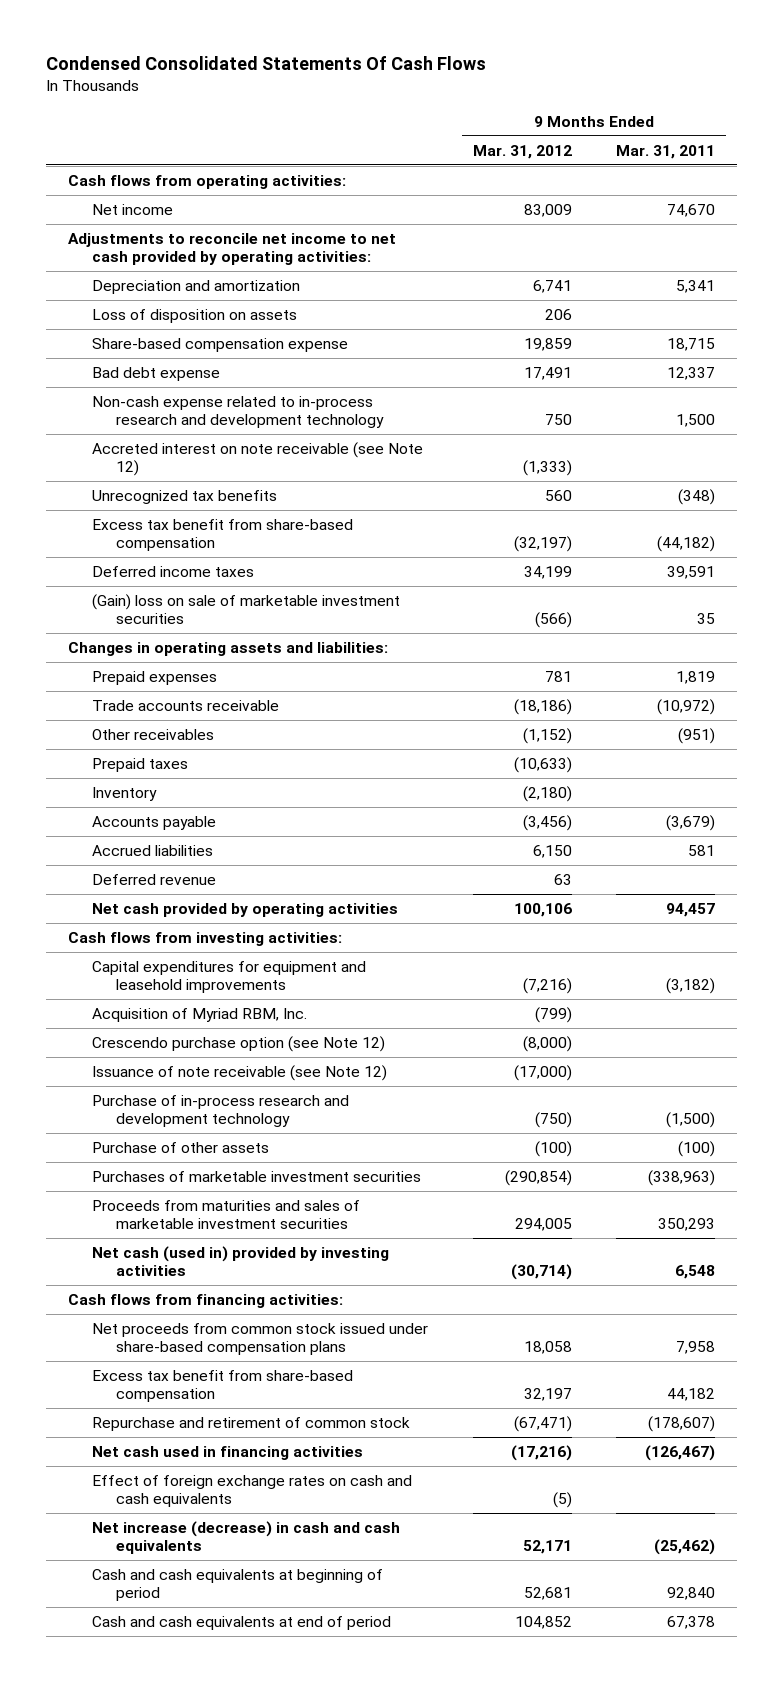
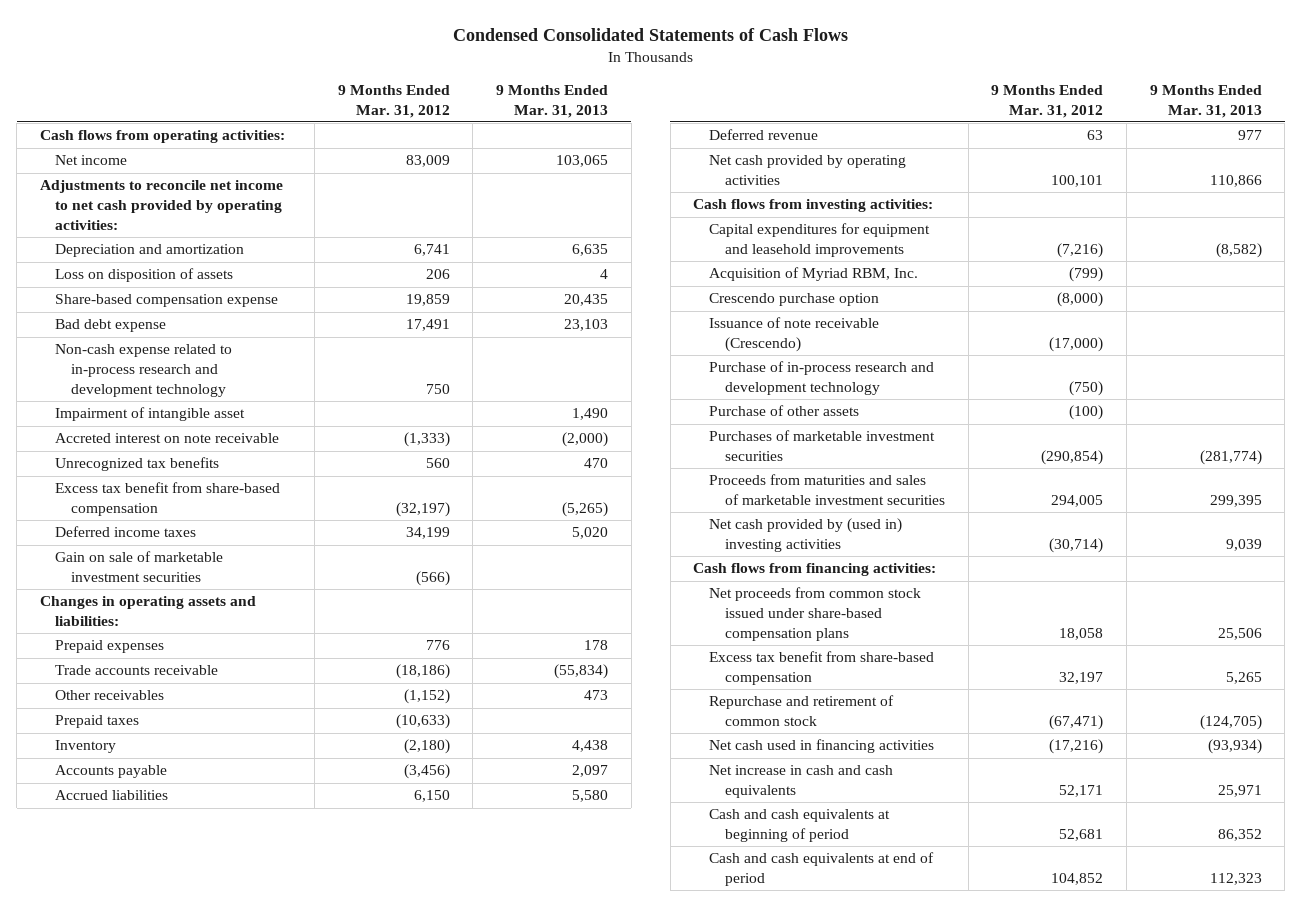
- Condensed Consolidated Statements Of Cash Flows
+ Condensed Consolidated Statements of Cash Flows
- | 9 Months Ended Mar. 31, 2012 | 9 Months Ended Mar. 31, 2011
+ | 9 Months Ended Mar. 31, 2012 | 9 Months Ended Mar. 31, 2013
- Loss of disposition on assets | 206 |
+ Loss on disposition of assets | 206 | 4
- Accreted interest on note receivable (see Note 12) | (1,333) |
+ Impairment of intangible asset | | 1,490
+ Accreted interest on note receivable | (1,333) | (2,000)
- (Gain) loss on sale of marketable investment securities | (566) | 35
+ Gain on sale of marketable investment securities | (566) |
- Prepaid expenses | 781 | 1,819
+ Prepaid expenses | 776 | 178
- Net cash provided by operating activities | 100,106 | 94,457
+ Net cash provided by operating activities | 100,101 | 110,866
- Crescendo purchase option (see Note 12) | (8,000) |
- Issuance of note receivable (see Note 12) | (17,000) |
+ Crescendo purchase option | (8,000) |
+ Issuance of note receivable (Crescendo) | (17,000) |
- Net cash (used in) provided by investing activities | (30,714) | 6,548
+ Net cash provided by (used in) investing activities | (30,714) | 9,039
- Effect of foreign exchange rates on cash and cash equivalents | (5) |
- Net increase (decrease) in cash and cash equivalents | 52,171 | (25,462)
+ Net increase in cash and cash equivalents | 52,171 | 25,971

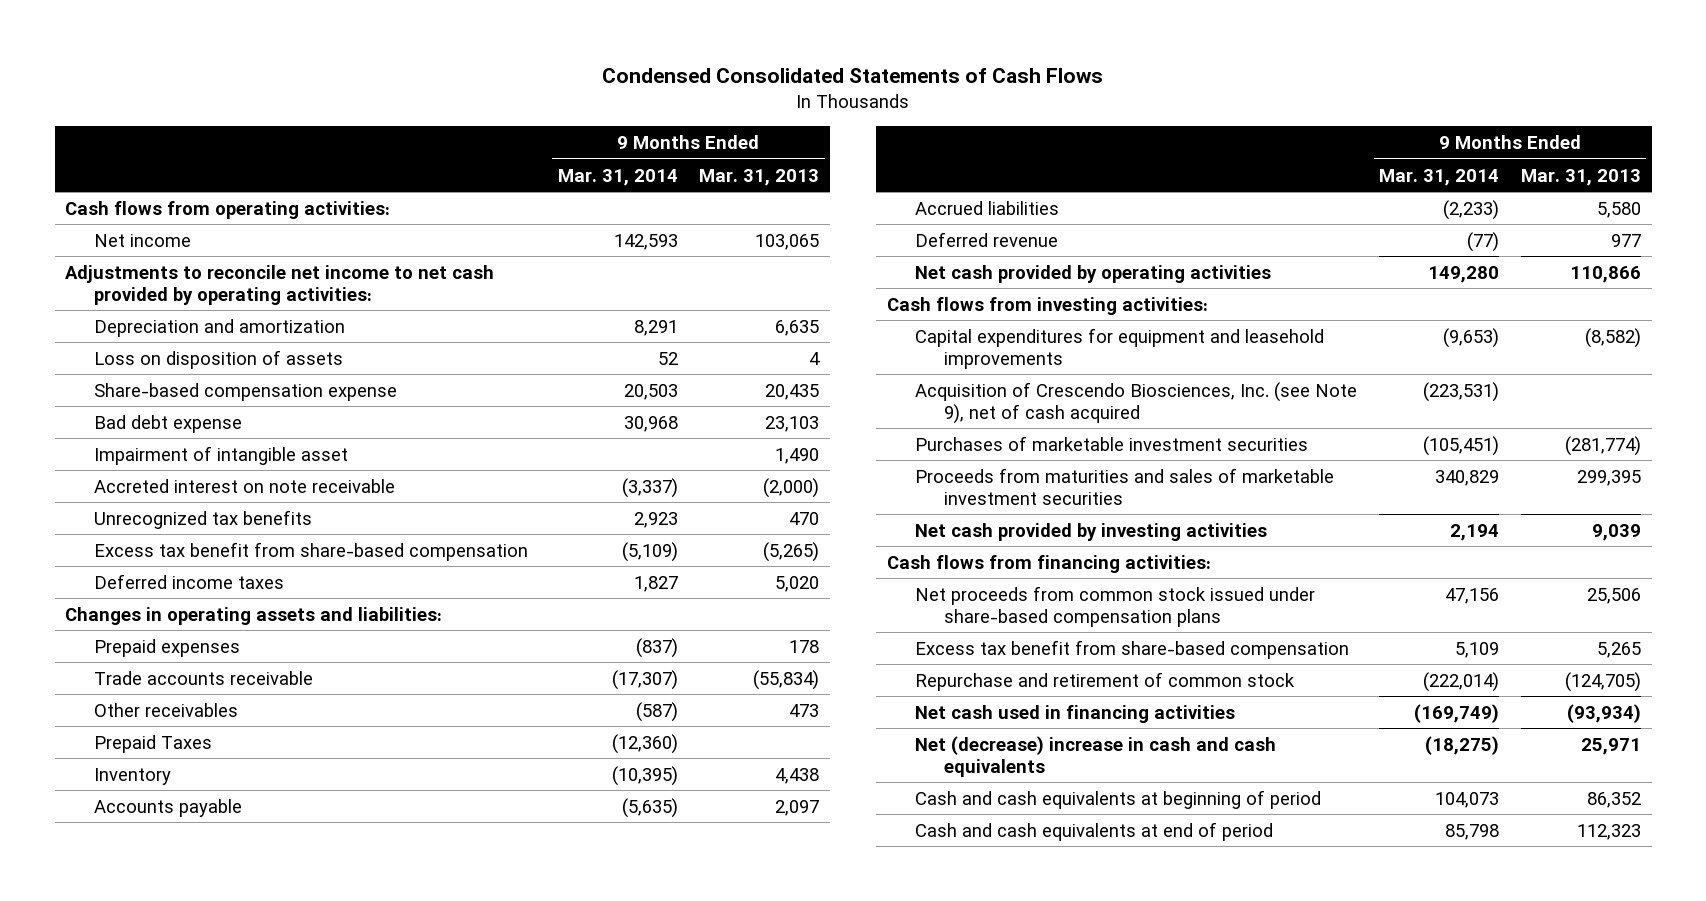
- | 9 Months Ended Mar. 31, 2012 | 9 Months Ended Mar. 31, 2013
+ | 9 Months Ended Mar. 31, 2014 | 9 Months Ended Mar. 31, 2013
- Non-cash expense related to in-process research and development technology | 750 |
- Gain on sale of marketable investment securities | (566) |
- Prepaid taxes | (10,633) |
+ Prepaid Taxes | (12,360) |
- Acquisition of Myriad RBM, Inc. | (799) |
- Crescendo purchase option | (8,000) |
- Issuance of note receivable (Crescendo) | (17,000) |
- Purchase of in-process research and development technology | (750) |
- Purchase of other assets | (100) |
+ Acquisition of Crescendo Biosciences, Inc. (see Note 9), net of cash acquired | (223,531) |
- Net cash provided by (used in) investing activities | (30,714) | 9,039
+ Net cash provided by investing activities | 2,194 | 9,039
- Net increase in cash and cash equivalents | 52,171 | 25,971
+ Net (decrease) increase in cash and cash equivalents | (18,275) | 25,971

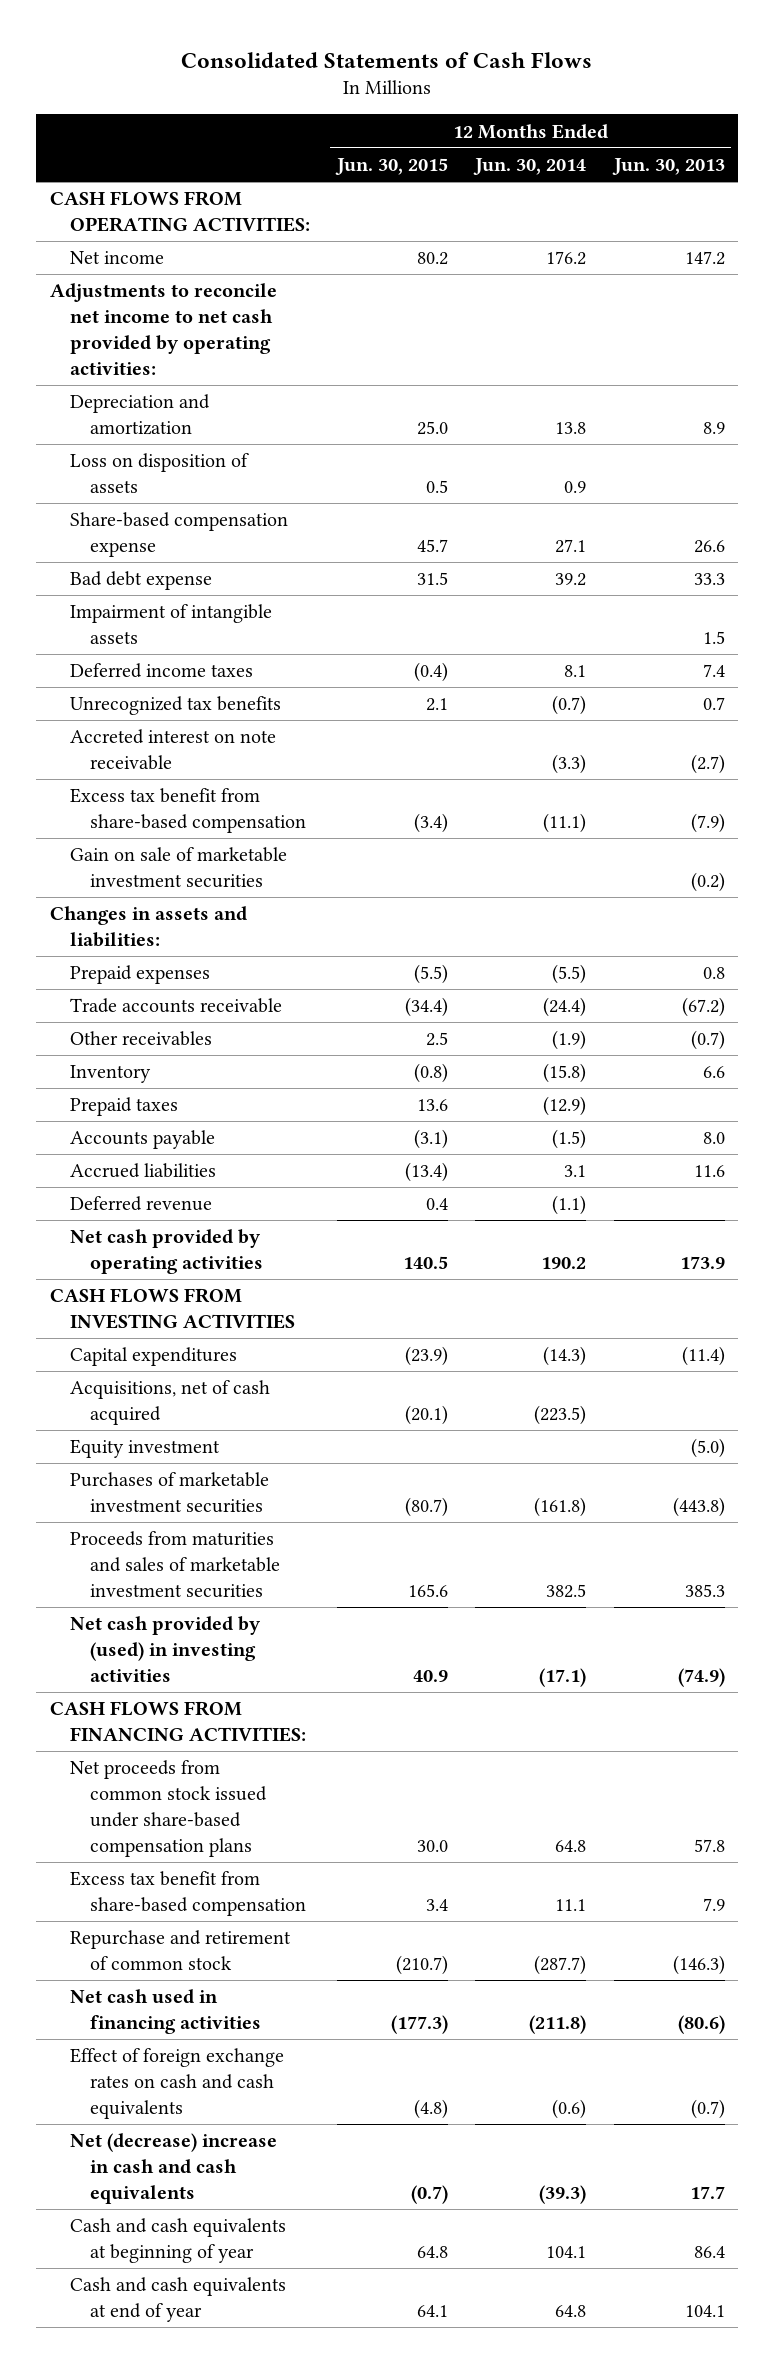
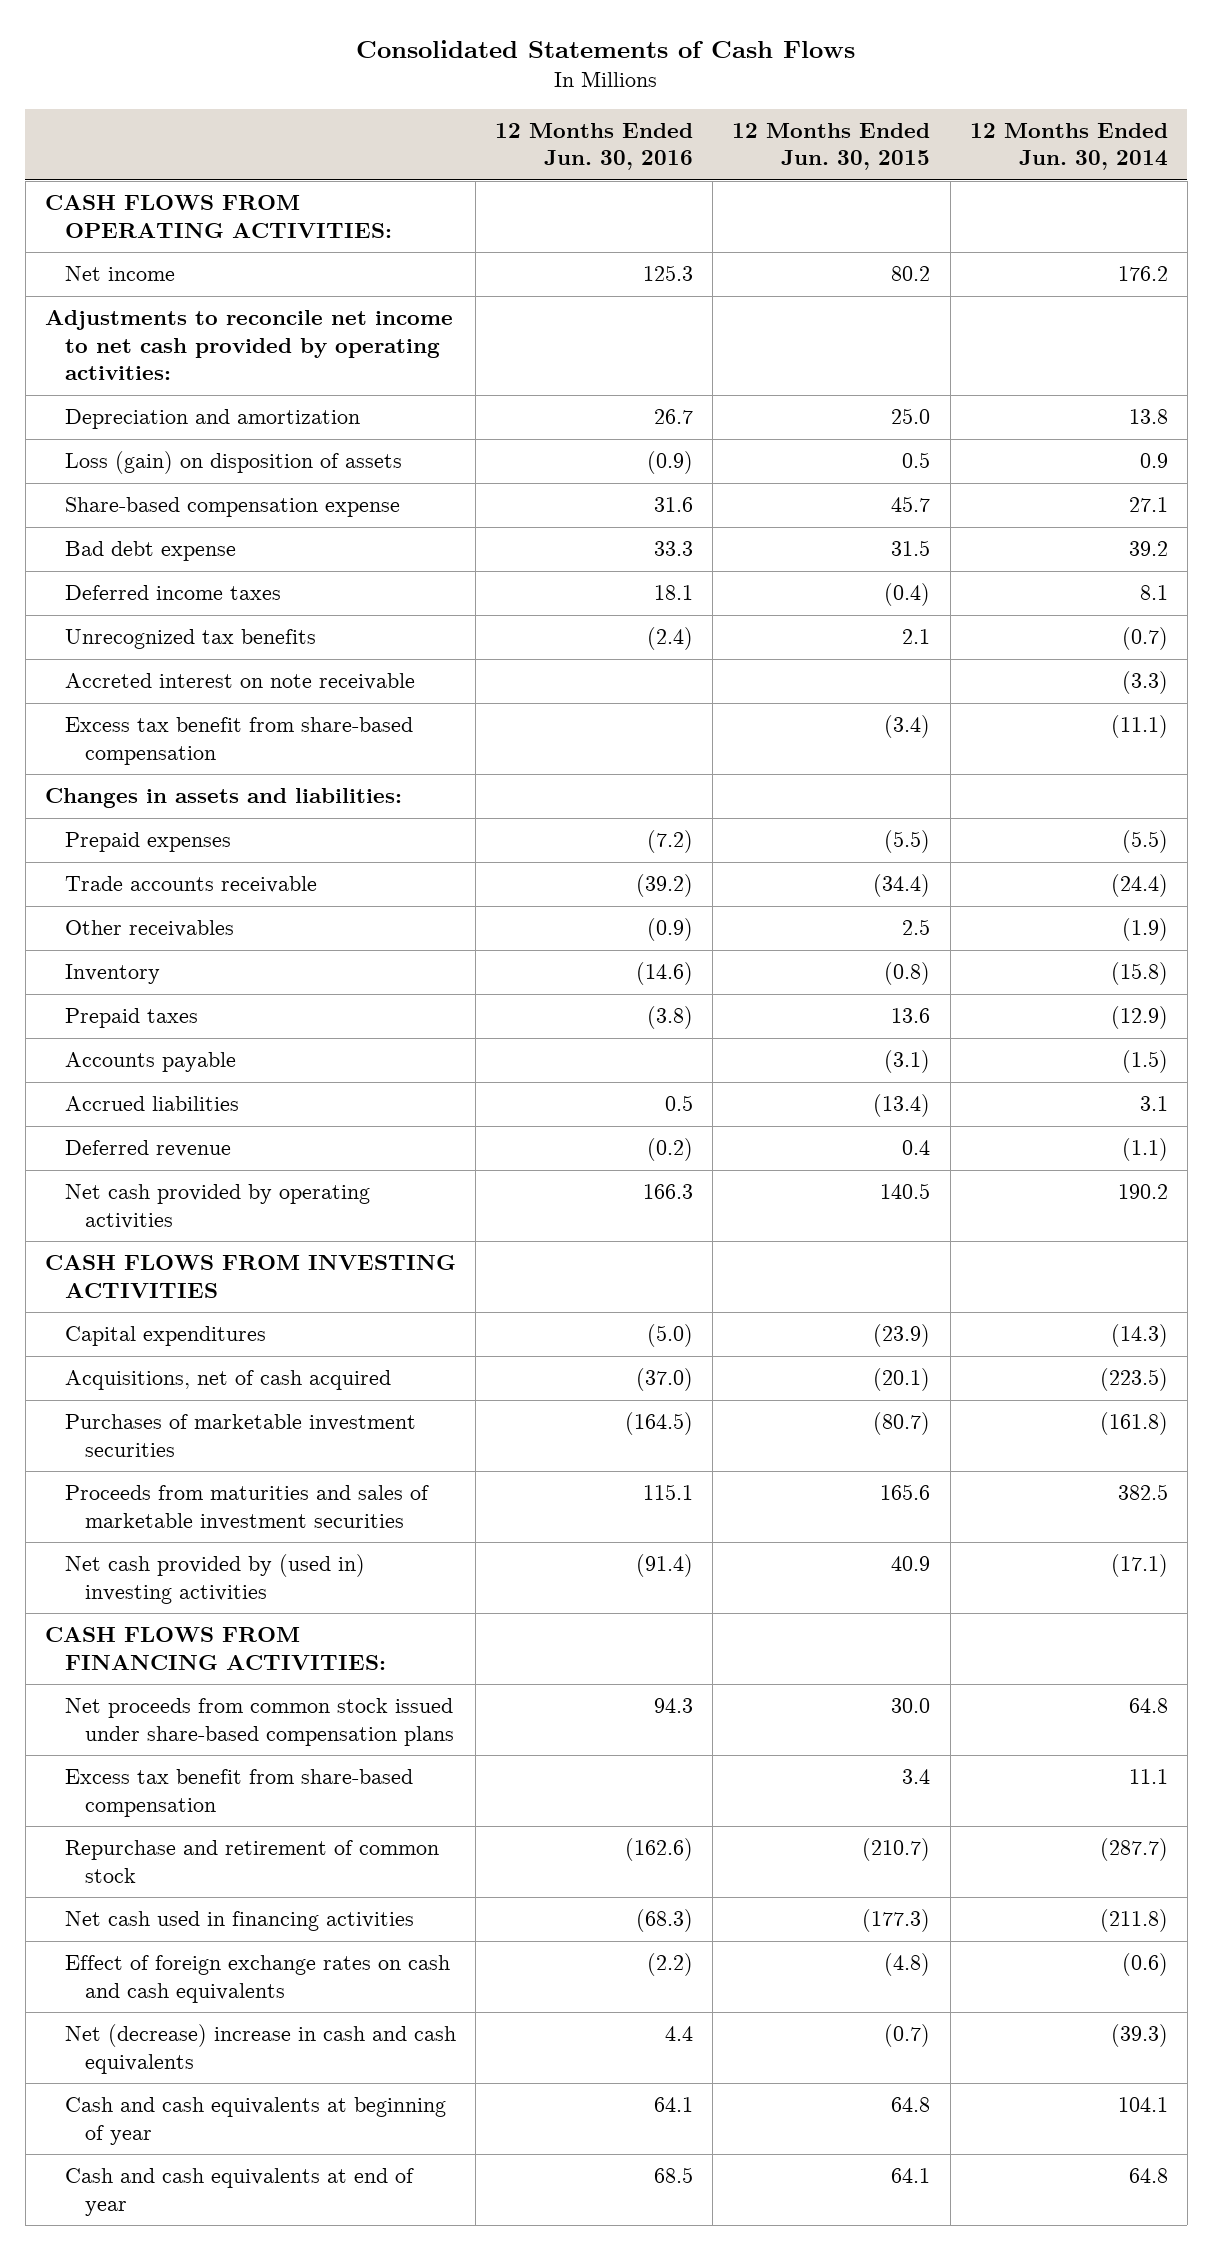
- | 12 Months Ended Jun. 30, 2015 | 12 Months Ended Jun. 30, 2014 | 12 Months Ended Jun. 30, 2013
+ | 12 Months Ended Jun. 30, 2016 | 12 Months Ended Jun. 30, 2015 | 12 Months Ended Jun. 30, 2014
- Loss on disposition of assets | 0.5 | 0.9 |
+ Loss (gain) on disposition of assets | (0.9) | 0.5 | 0.9
- Impairment of intangible assets | | | 1.5
- Gain on sale of marketable investment securities | | | (0.2)
- Equity investment | | | (5.0)
- Net cash provided by (used) in investing activities | 40.9 | (17.1) | (74.9)
+ Net cash provided by (used in) investing activities | (91.4) | 40.9 | (17.1)

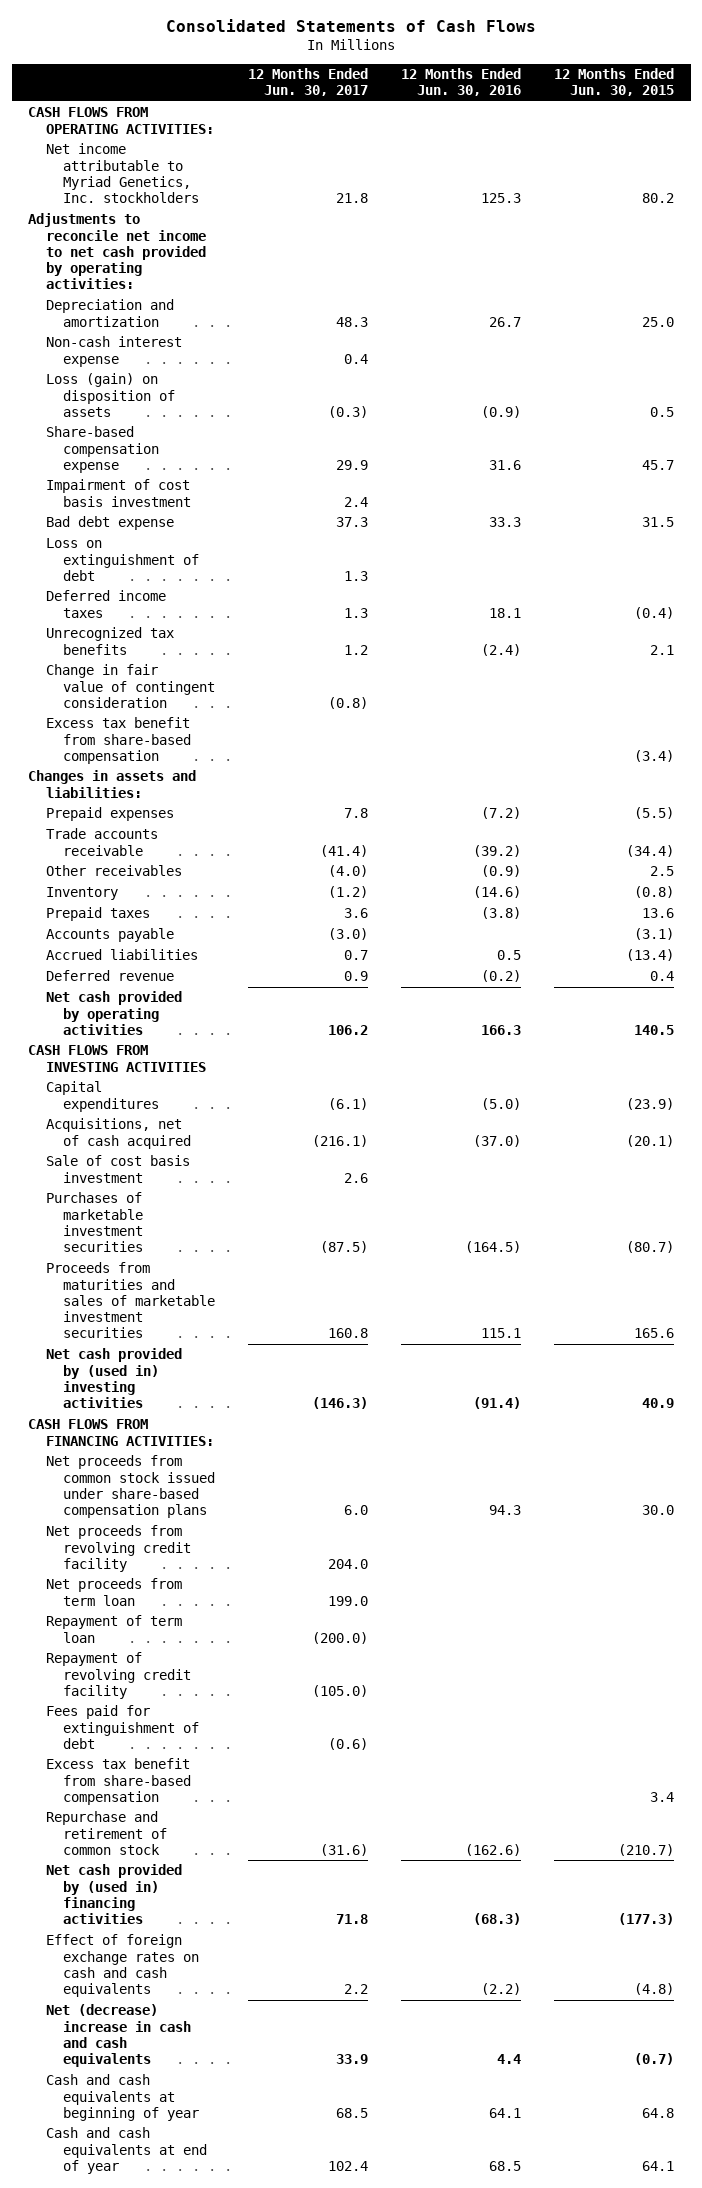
- | 12 Months Ended Jun. 30, 2016 | 12 Months Ended Jun. 30, 2015 | 12 Months Ended Jun. 30, 2014
+ | 12 Months Ended Jun. 30, 2017 | 12 Months Ended Jun. 30, 2016 | 12 Months Ended Jun. 30, 2015
- Net income | 125.3 | 80.2 | 176.2
+ Net income attributable to Myriad Genetics, Inc. stockholders | 21.8 | 125.3 | 80.2
+ Non-cash interest expense | 0.4 | |
+ Impairment of cost basis investment | 2.4 | |
+ Loss on extinguishment of debt | 1.3 | |
- Accreted interest on note receivable | | | (3.3)
+ Change in fair value of contingent consideration | (0.8) | |
+ Sale of cost basis investment | 2.6 | |
+ Net proceeds from revolving credit facility | 204.0 | |
+ Net proceeds from term loan | 199.0 | |
+ Repayment of term loan | (200.0) | |
+ Repayment of revolving credit facility | (105.0) | |
+ Fees paid for extinguishment of debt | (0.6) | |
- Net cash used in financing activities | (68.3) | (177.3) | (211.8)
+ Net cash provided by (used in) financing activities | 71.8 | (68.3) | (177.3)

